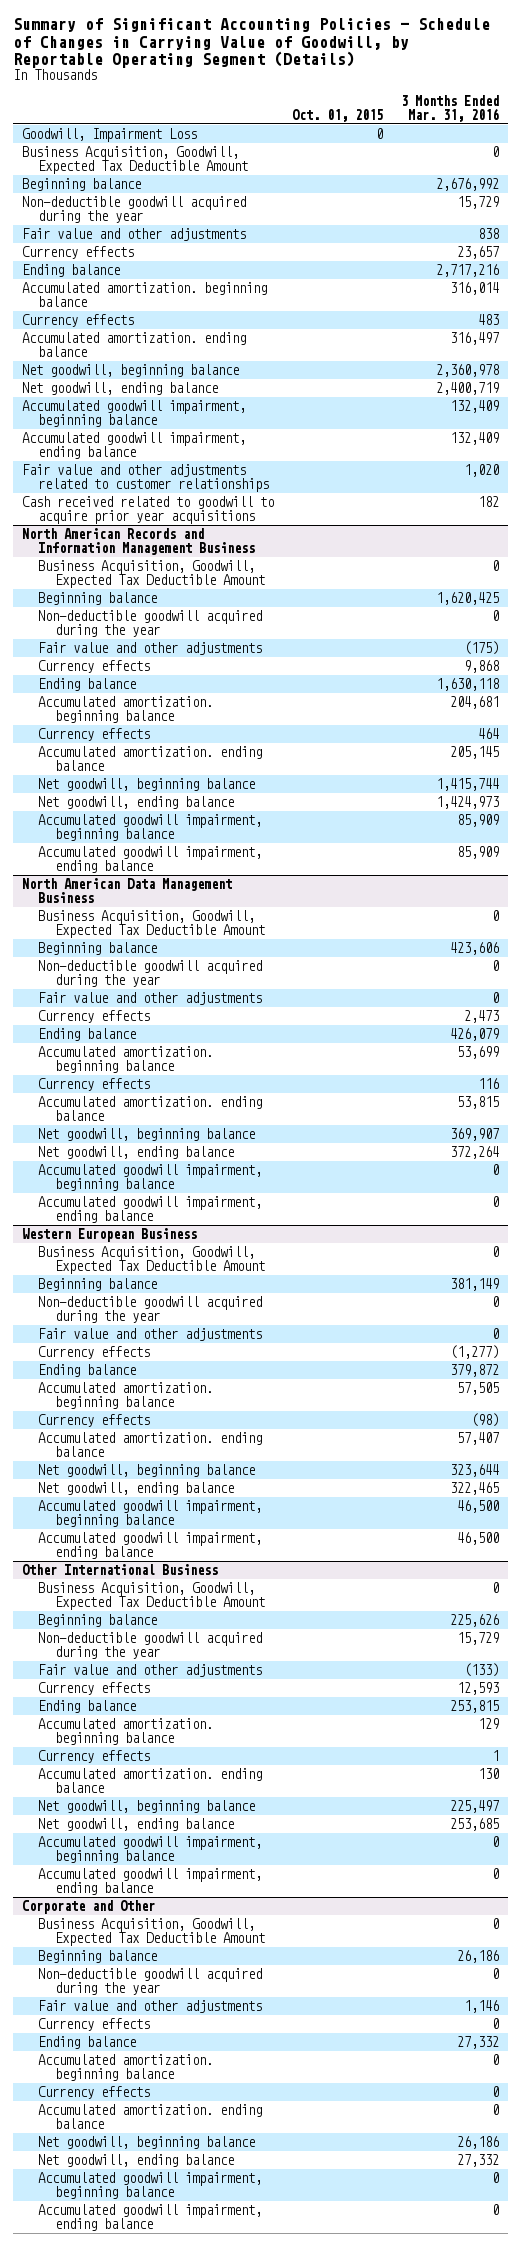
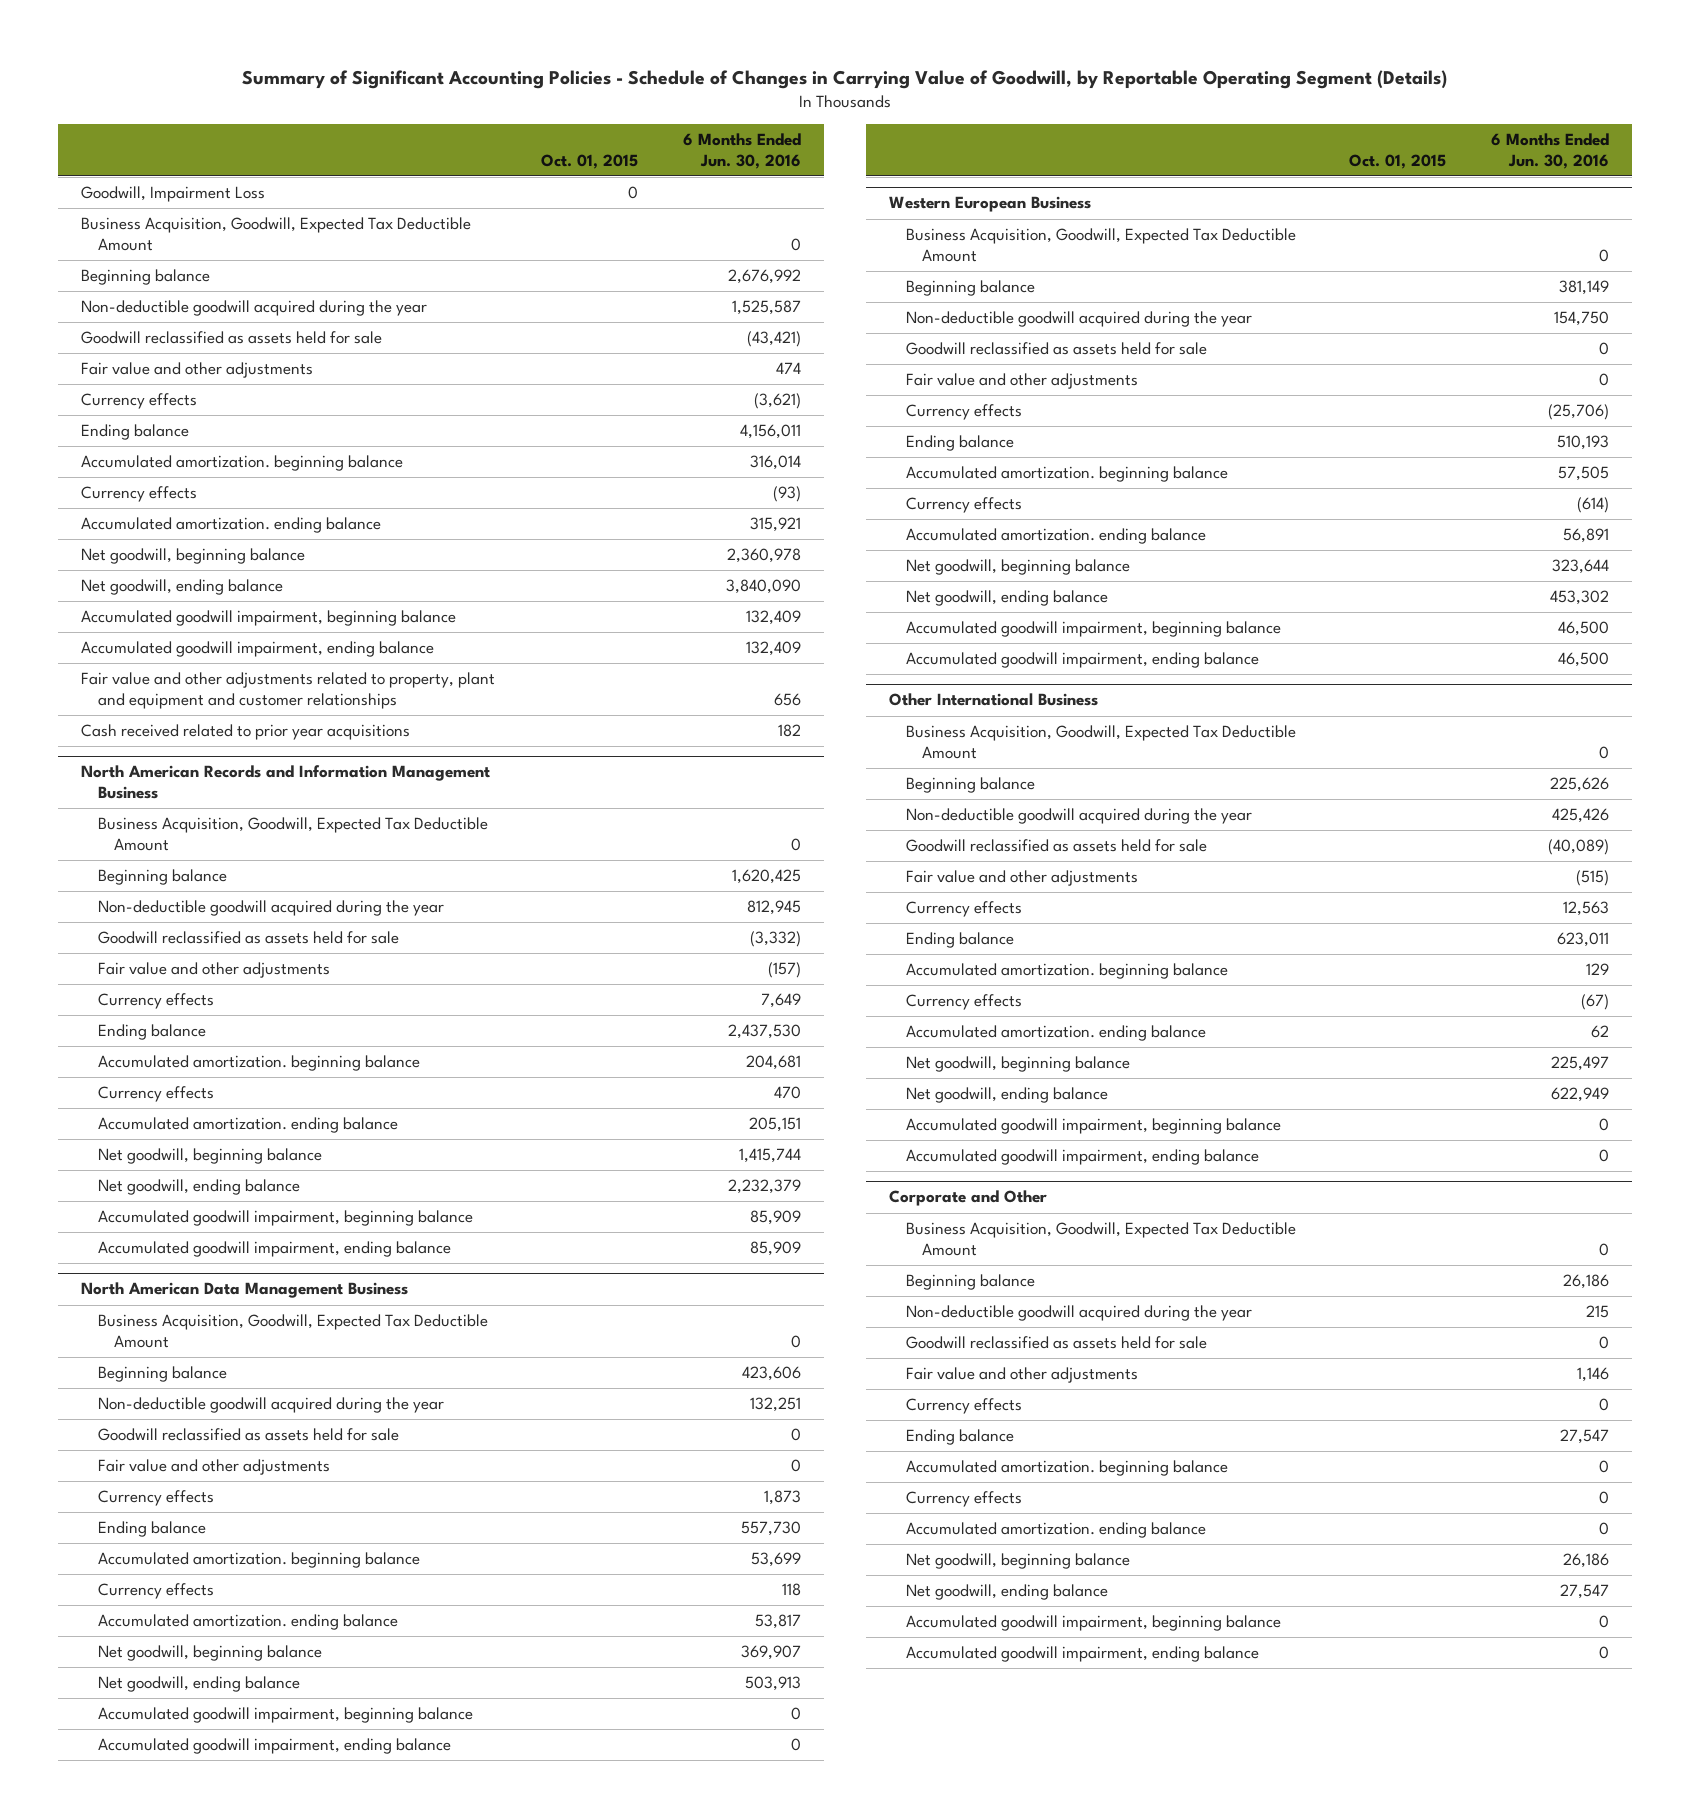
- | Oct. 01, 2015 | 3 Months Ended Mar. 31, 2016
+ | Oct. 01, 2015 | 6 Months Ended Jun. 30, 2016
+ Goodwill reclassified as assets held for sale | | (43,421)
- Fair value and other adjustments related to customer relationships | | 1,020
- Cash received related to goodwill to acquire prior year acquisitions | | 182
+ Fair value and other adjustments related to property, plant and equipment and customer relationships | | 656
+ Cash received related to prior year acquisitions | | 182
@ North American Records and Information Management Business
+ Goodwill reclassified as assets held for sale | | (3,332)
@ North American Data Management Business
+ Goodwill reclassified as assets held for sale | | 0
@ Western European Business
+ Goodwill reclassified as assets held for sale | | 0
@ Other International Business
+ Goodwill reclassified as assets held for sale | | (40,089)
@ Corporate and Other
+ Goodwill reclassified as assets held for sale | | 0

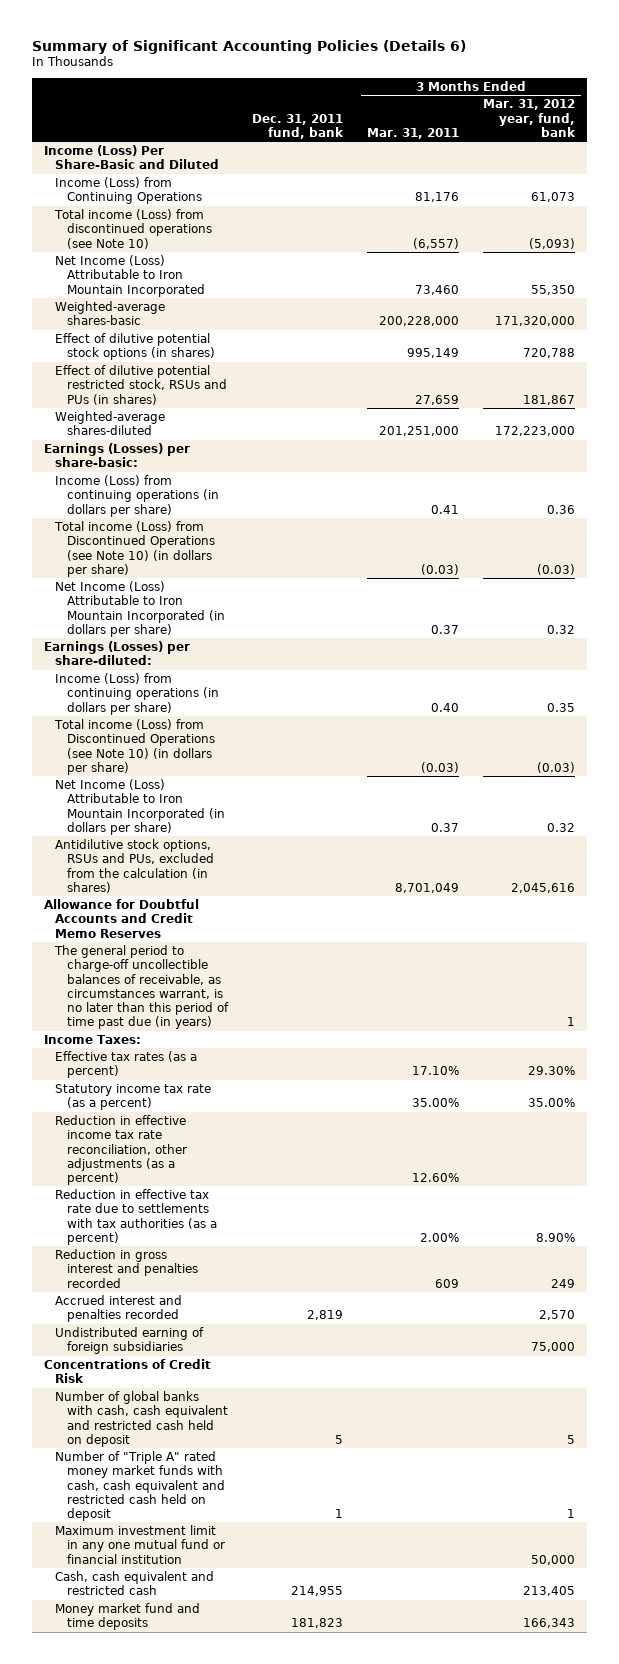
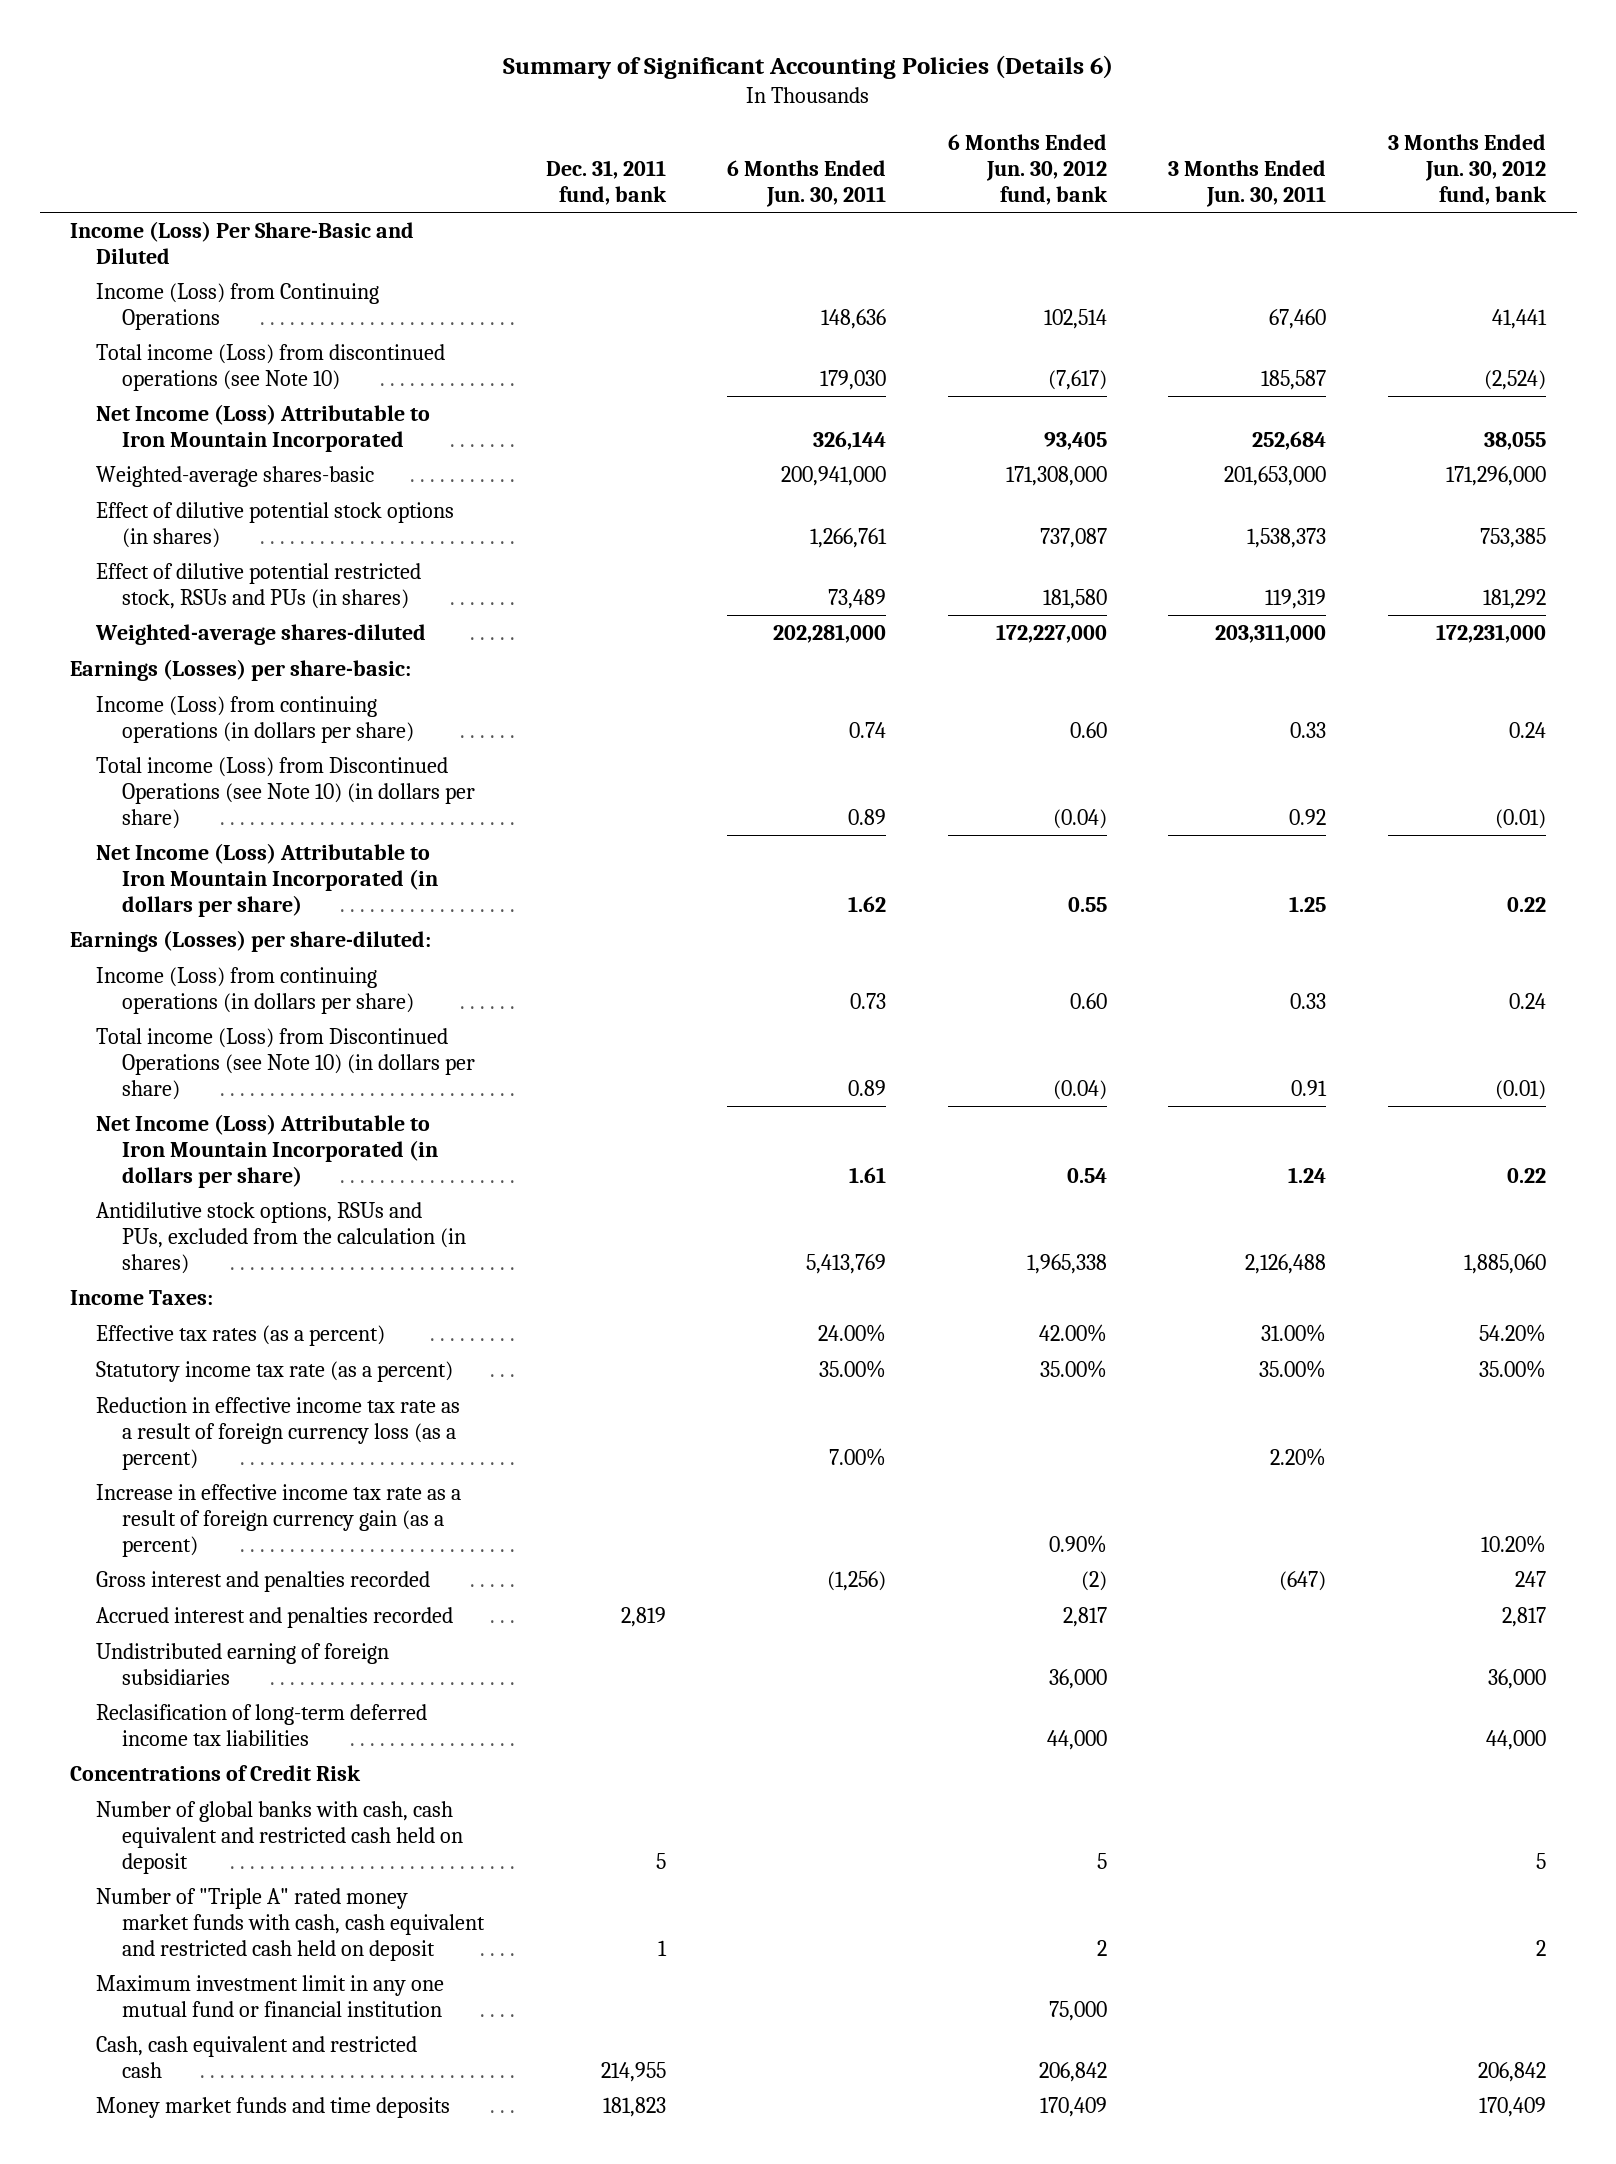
- | Dec. 31, 2011 fund, bank | 3 Months Ended Mar. 31, 2011 | 3 Months Ended Mar. 31, 2012 year, fund, bank
+ | Dec. 31, 2011 fund, bank | 6 Months Ended Jun. 30, 2011 | 6 Months Ended Jun. 30, 2012 fund, bank | 3 Months Ended Jun. 30, 2011 | 3 Months Ended Jun. 30, 2012 fund, bank
- Allowance for Doubtful Accounts and Credit Memo Reserves
- The general period to charge-off uncollectible balances of receivable, as circumstances warrant, is no later than this period of time past due (in years) | | | 1
- Reduction in effective income tax rate reconciliation, other adjustments (as a percent) | | 12.60% |
- Reduction in effective tax rate due to settlements with tax authorities (as a percent) | | 2.00% | 8.90%
- Reduction in gross interest and penalties recorded | | 609 | 249
+ Reduction in effective income tax rate as a result of foreign currency loss (as a percent) | | 7.00% | | 2.20% |
+ Increase in effective income tax rate as a result of foreign currency gain (as a percent) | | | 0.90% | | 10.20%
+ Gross interest and penalties recorded | | (1,256) | (2) | (647) | 247
+ Reclasification of long-term deferred income tax liabilities | | | 44,000 | | 44,000
- Money market fund and time deposits | 181,823 | | 166,343
+ Money market funds and time deposits | 181,823 | | 170,409 | | 170,409

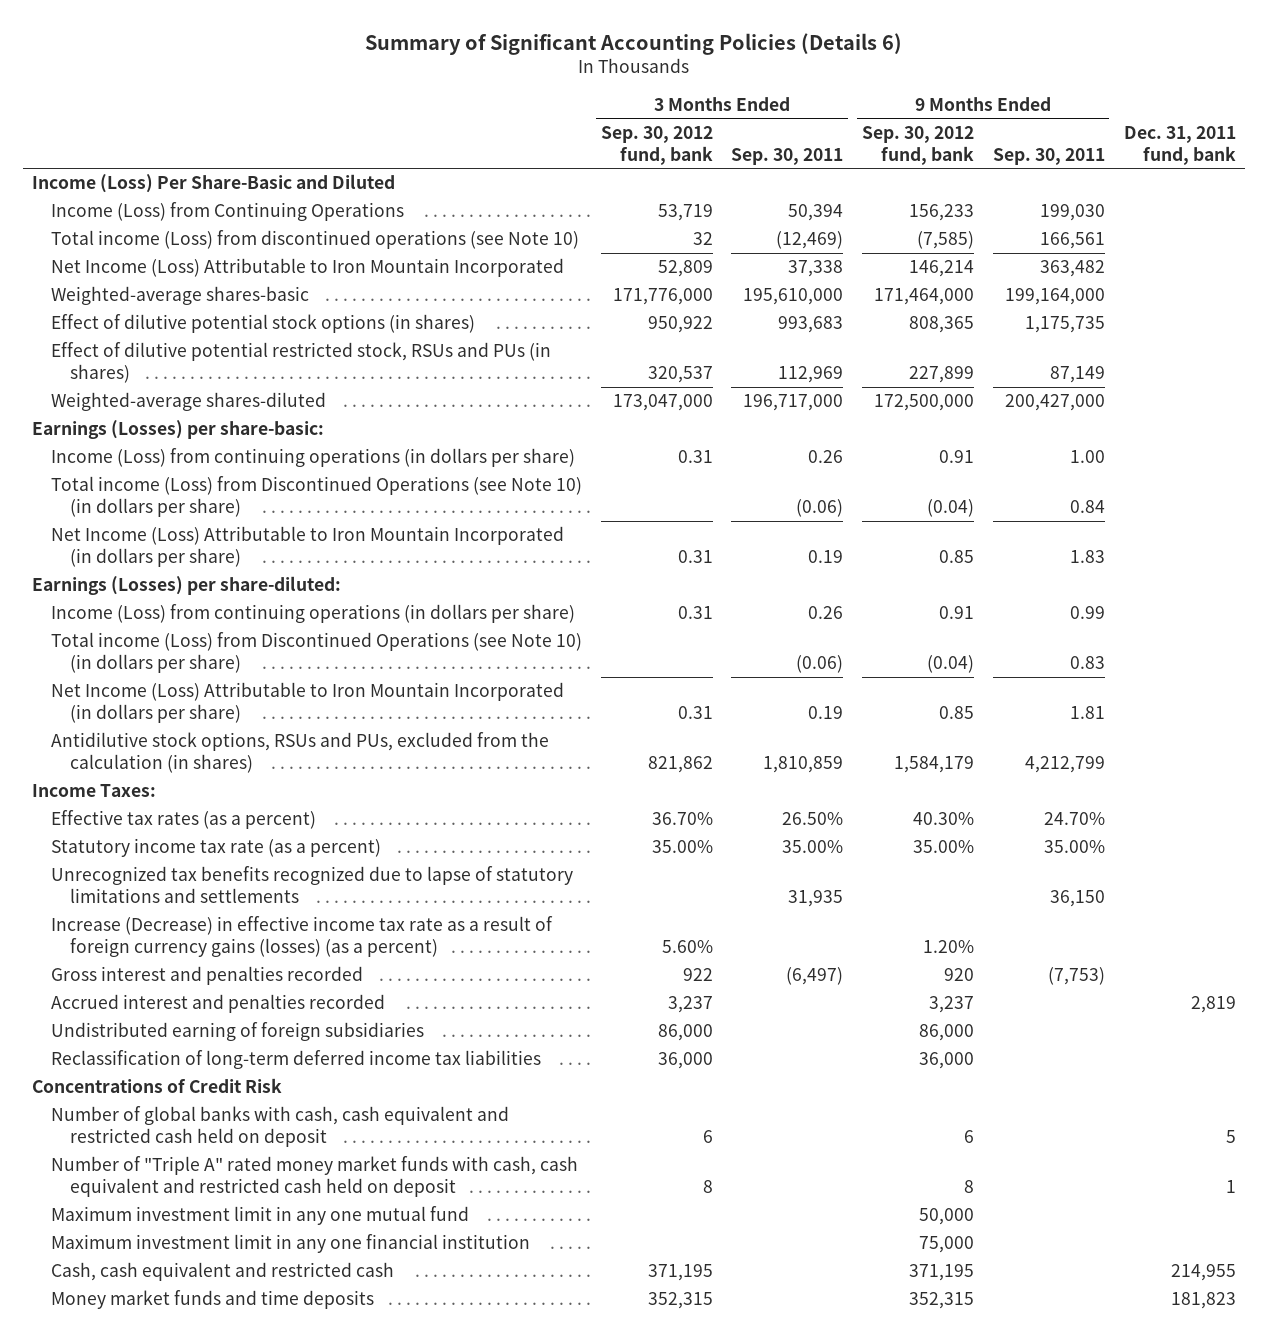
- | Dec. 31, 2011 fund, bank | 6 Months Ended Jun. 30, 2011 | 6 Months Ended Jun. 30, 2012 fund, bank | 3 Months Ended Jun. 30, 2011 | 3 Months Ended Jun. 30, 2012 fund, bank
+ | 3 Months Ended Sep. 30, 2012 fund, bank | 3 Months Ended Sep. 30, 2011 | 9 Months Ended Sep. 30, 2012 fund, bank | 9 Months Ended Sep. 30, 2011 | Dec. 31, 2011 fund, bank
- Reduction in effective income tax rate as a result of foreign currency loss (as a percent) | | 7.00% | | 2.20% |
- Increase in effective income tax rate as a result of foreign currency gain (as a percent) | | | 0.90% | | 10.20%
+ Unrecognized tax benefits recognized due to lapse of statutory limitations and settlements | | 31,935 | | 36,150 |
+ Increase (Decrease) in effective income tax rate as a result of foreign currency gains (losses) (as a percent) | 5.60% | | 1.20% | |
- Reclasification of long-term deferred income tax liabilities | | | 44,000 | | 44,000
+ Reclassification of long-term deferred income tax liabilities | 36,000 | | 36,000 | |
- Maximum investment limit in any one mutual fund or financial institution | | | 75,000 | |
+ Maximum investment limit in any one mutual fund | | | 50,000 | |
+ Maximum investment limit in any one financial institution | | | 75,000 | |

